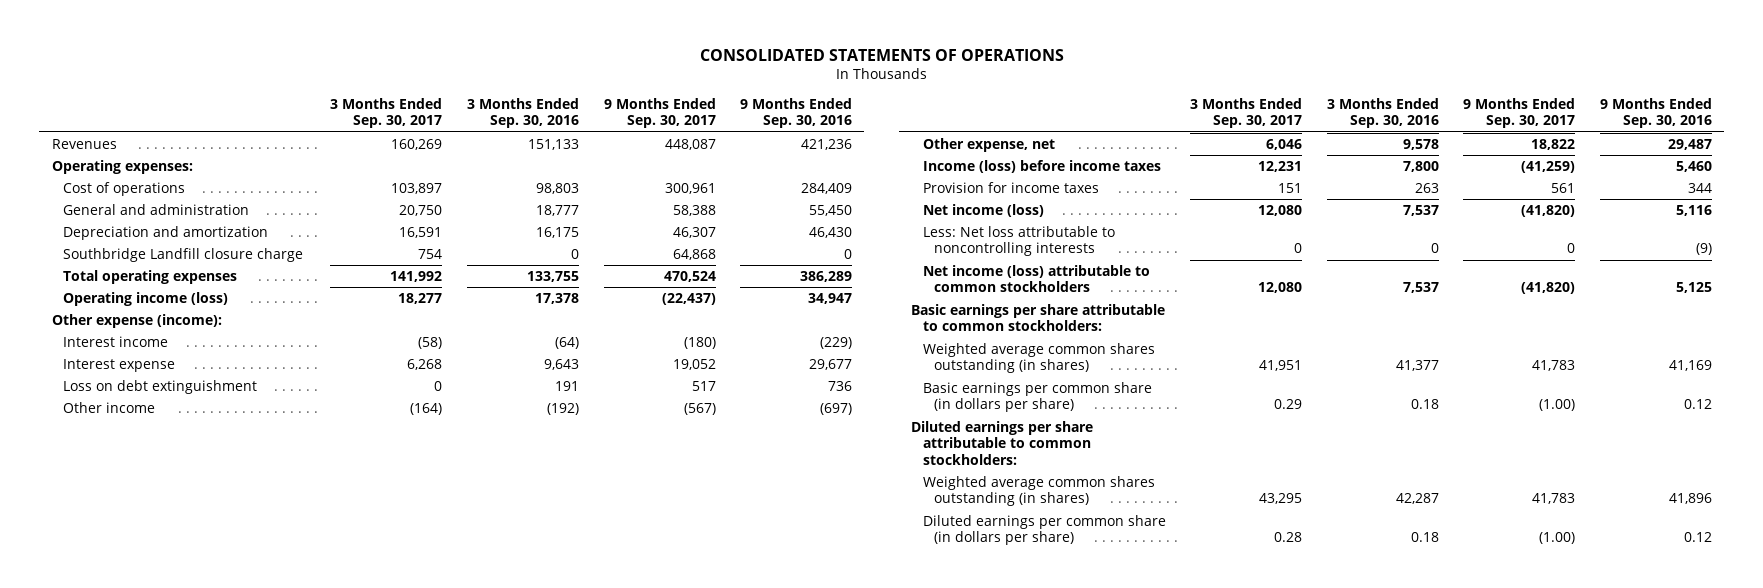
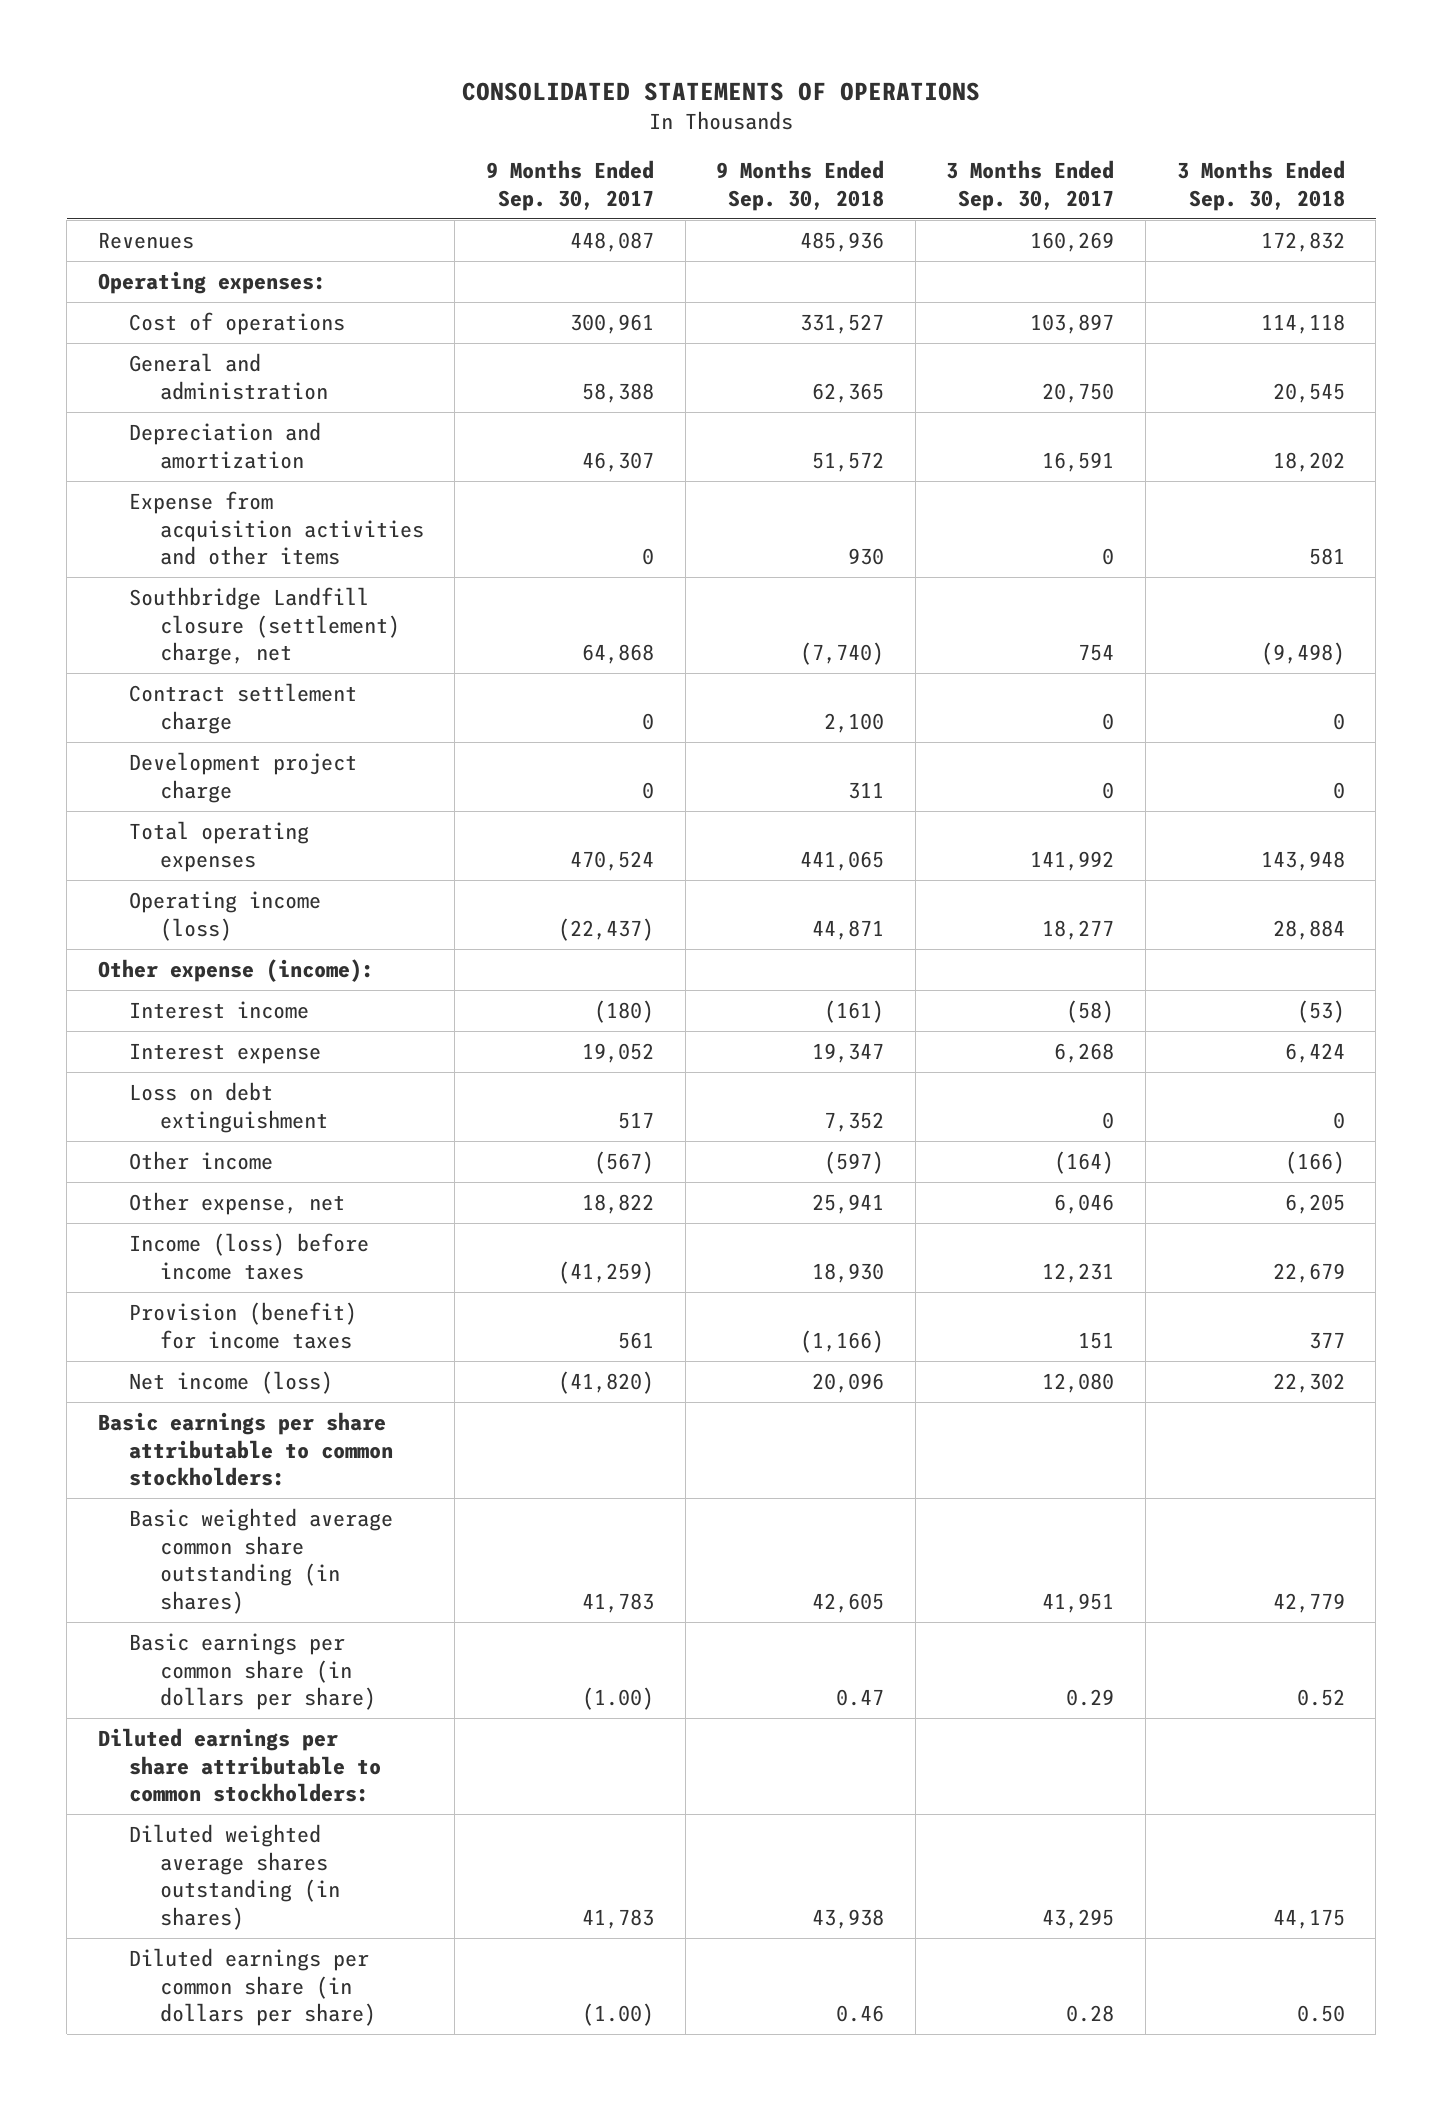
- | 3 Months Ended Sep. 30, 2017 | 3 Months Ended Sep. 30, 2016 | 9 Months Ended Sep. 30, 2017 | 9 Months Ended Sep. 30, 2016
+ | 9 Months Ended Sep. 30, 2017 | 9 Months Ended Sep. 30, 2018 | 3 Months Ended Sep. 30, 2017 | 3 Months Ended Sep. 30, 2018
- Southbridge Landfill closure charge | 754 | 0 | 64,868 | 0
+ Expense from acquisition activities and other items | 0 | 930 | 0 | 581
+ Southbridge Landfill closure (settlement) charge, net | 64,868 | (7,740) | 754 | (9,498)
+ Contract settlement charge | 0 | 2,100 | 0 | 0
+ Development project charge | 0 | 311 | 0 | 0
- Provision for income taxes | 151 | 263 | 561 | 344
+ Provision (benefit) for income taxes | 561 | (1,166) | 151 | 377
- Less: Net loss attributable to noncontrolling interests | 0 | 0 | 0 | (9)
- Net income (loss) attributable to common stockholders | 12,080 | 7,537 | (41,820) | 5,125
- Weighted average common shares outstanding (in shares) | 41,951 | 41,377 | 41,783 | 41,169
+ Basic weighted average common share outstanding (in shares) | 41,783 | 42,605 | 41,951 | 42,779
- Weighted average common shares outstanding (in shares) | 43,295 | 42,287 | 41,783 | 41,896
+ Diluted weighted average shares outstanding (in shares) | 41,783 | 43,938 | 43,295 | 44,175

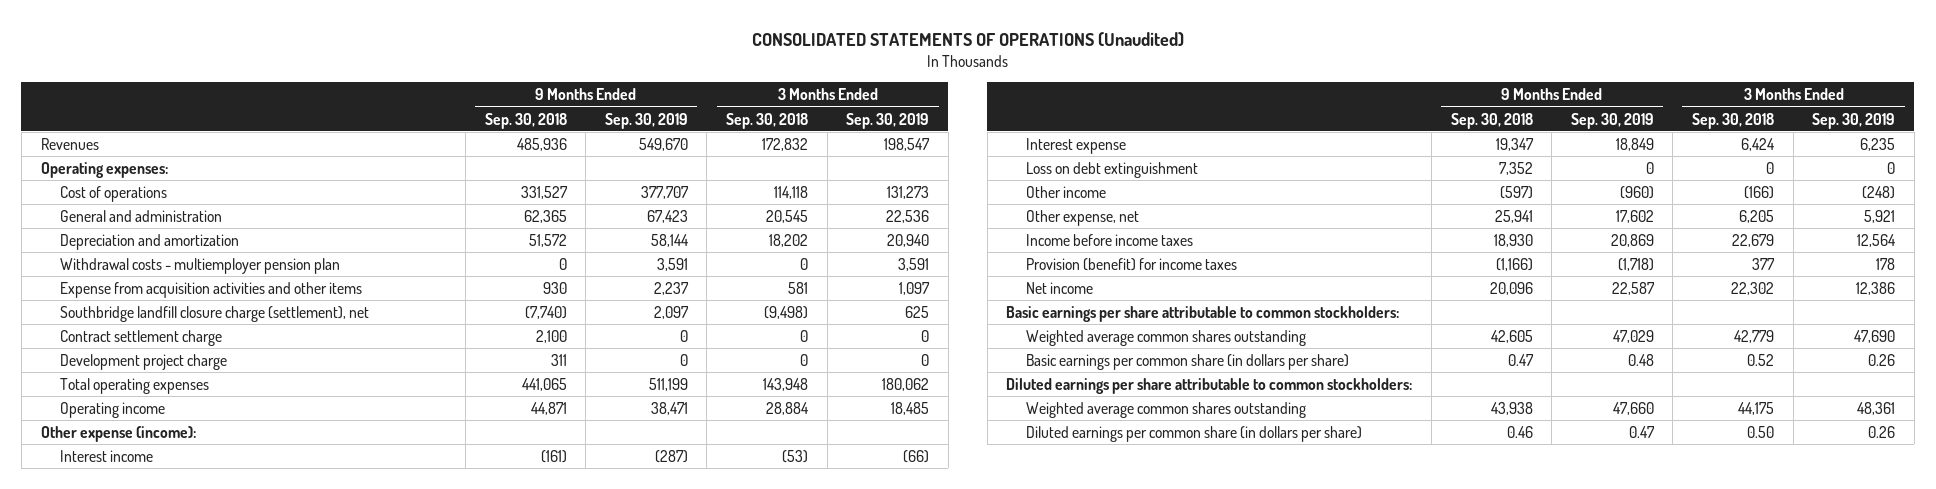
- CONSOLIDATED STATEMENTS OF OPERATIONS
+ CONSOLIDATED STATEMENTS OF OPERATIONS (Unaudited)
- | 9 Months Ended Sep. 30, 2017 | 9 Months Ended Sep. 30, 2018 | 3 Months Ended Sep. 30, 2017 | 3 Months Ended Sep. 30, 2018
+ | 9 Months Ended Sep. 30, 2018 | 9 Months Ended Sep. 30, 2019 | 3 Months Ended Sep. 30, 2018 | 3 Months Ended Sep. 30, 2019
+ Withdrawal costs - multiemployer pension plan | 0 | 3,591 | 0 | 3,591
- Southbridge Landfill closure (settlement) charge, net | 64,868 | (7,740) | 754 | (9,498)
+ Southbridge landfill closure charge (settlement), net | (7,740) | 2,097 | (9,498) | 625
- Operating income (loss) | (22,437) | 44,871 | 18,277 | 28,884
+ Operating income | 44,871 | 38,471 | 28,884 | 18,485
- Income (loss) before income taxes | (41,259) | 18,930 | 12,231 | 22,679
+ Income before income taxes | 18,930 | 20,869 | 22,679 | 12,564
- Net income (loss) | (41,820) | 20,096 | 12,080 | 22,302
+ Net income | 20,096 | 22,587 | 22,302 | 12,386
- Basic weighted average common share outstanding (in shares) | 41,783 | 42,605 | 41,951 | 42,779
+ Weighted average common shares outstanding | 42,605 | 47,029 | 42,779 | 47,690
- Diluted weighted average shares outstanding (in shares) | 41,783 | 43,938 | 43,295 | 44,175
+ Weighted average common shares outstanding | 43,938 | 47,660 | 44,175 | 48,361

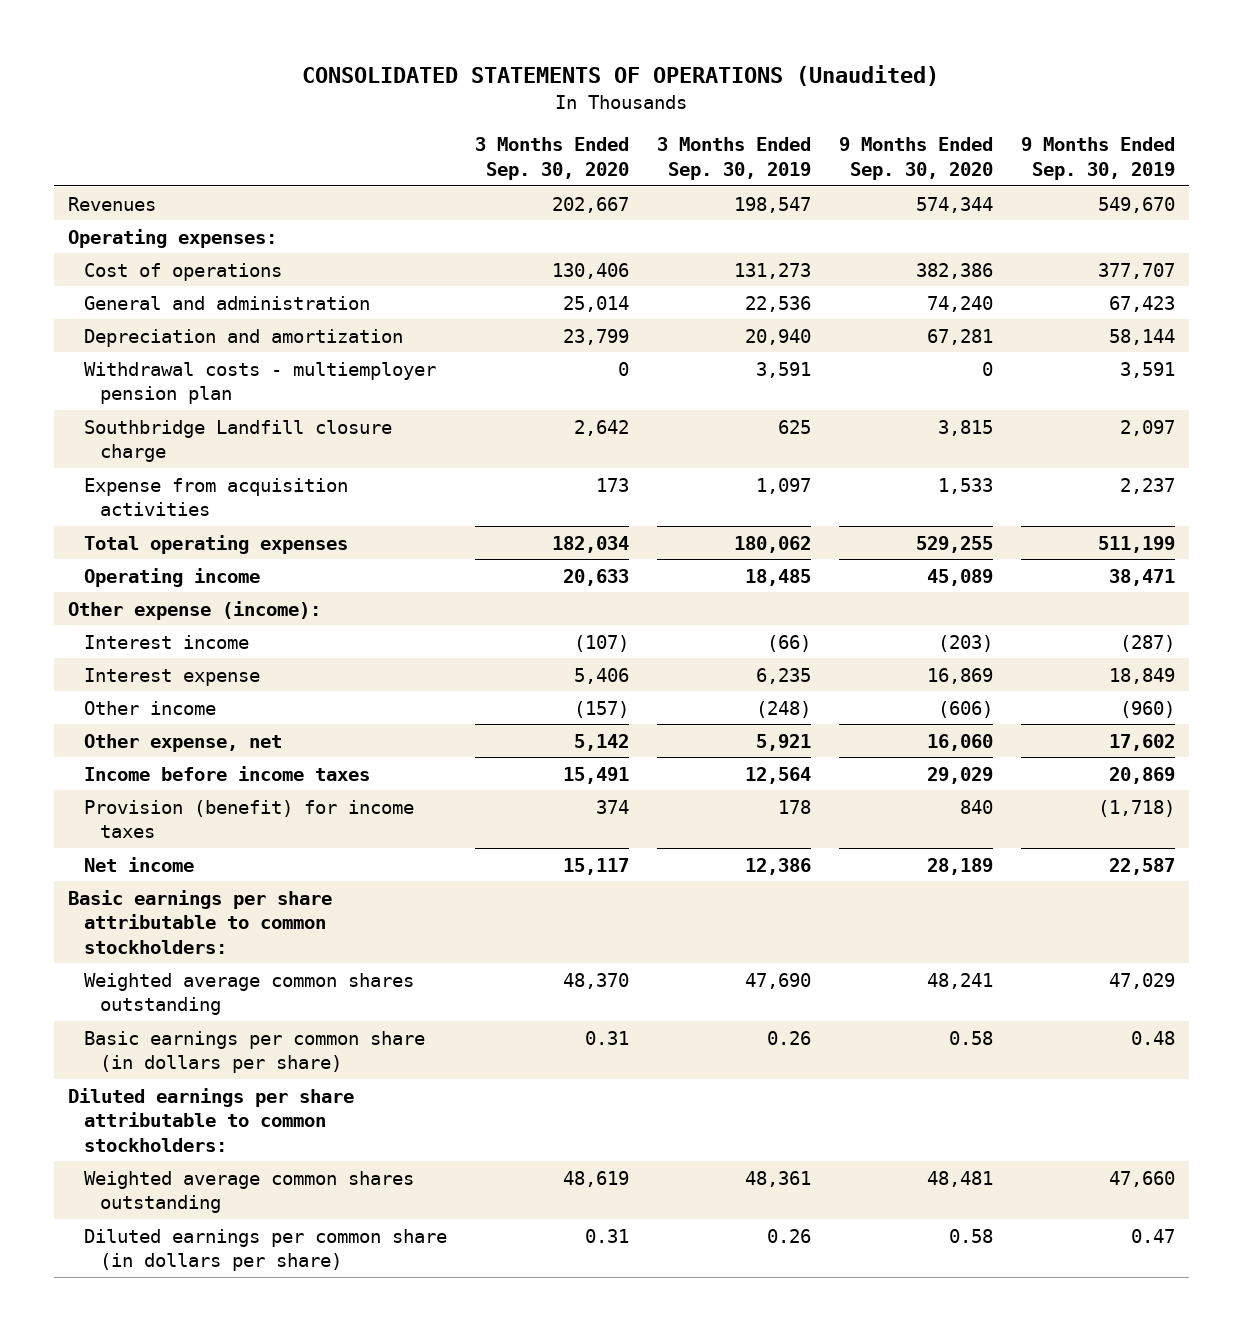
- | 9 Months Ended Sep. 30, 2018 | 9 Months Ended Sep. 30, 2019 | 3 Months Ended Sep. 30, 2018 | 3 Months Ended Sep. 30, 2019
+ | 3 Months Ended Sep. 30, 2020 | 3 Months Ended Sep. 30, 2019 | 9 Months Ended Sep. 30, 2020 | 9 Months Ended Sep. 30, 2019
- Expense from acquisition activities and other items | 930 | 2,237 | 581 | 1,097
- Southbridge landfill closure charge (settlement), net | (7,740) | 2,097 | (9,498) | 625
- Contract settlement charge | 2,100 | 0 | 0 | 0
- Development project charge | 311 | 0 | 0 | 0
+ Southbridge Landfill closure charge | 2,642 | 625 | 3,815 | 2,097
+ Expense from acquisition activities | 173 | 1,097 | 1,533 | 2,237
- Loss on debt extinguishment | 7,352 | 0 | 0 | 0

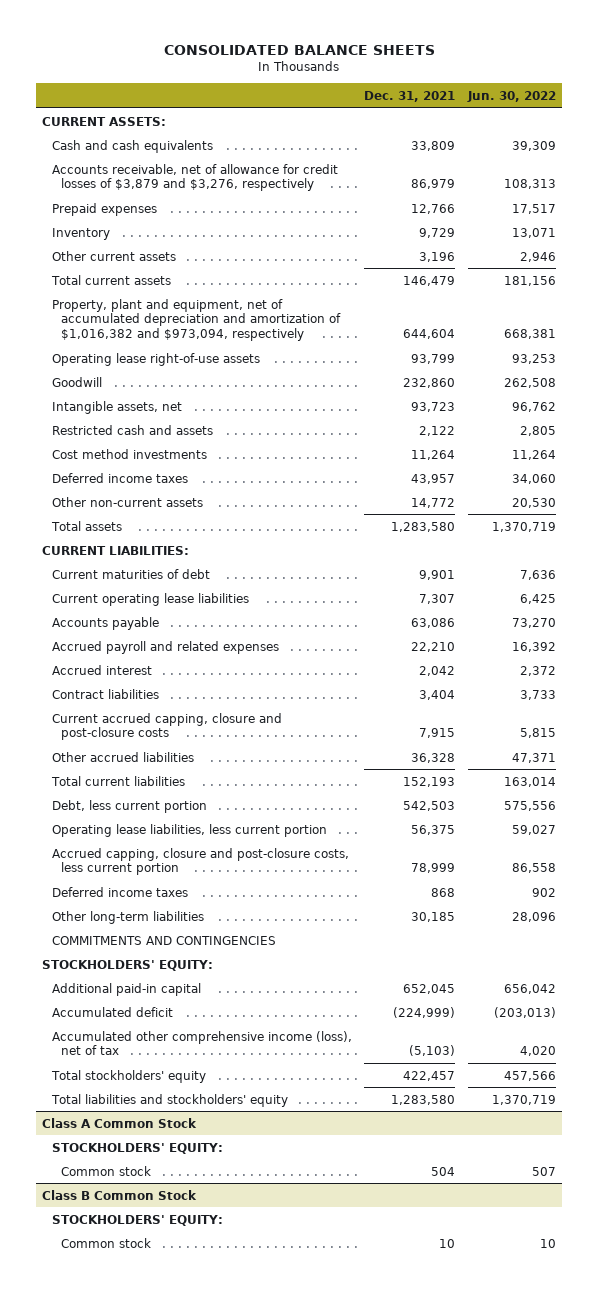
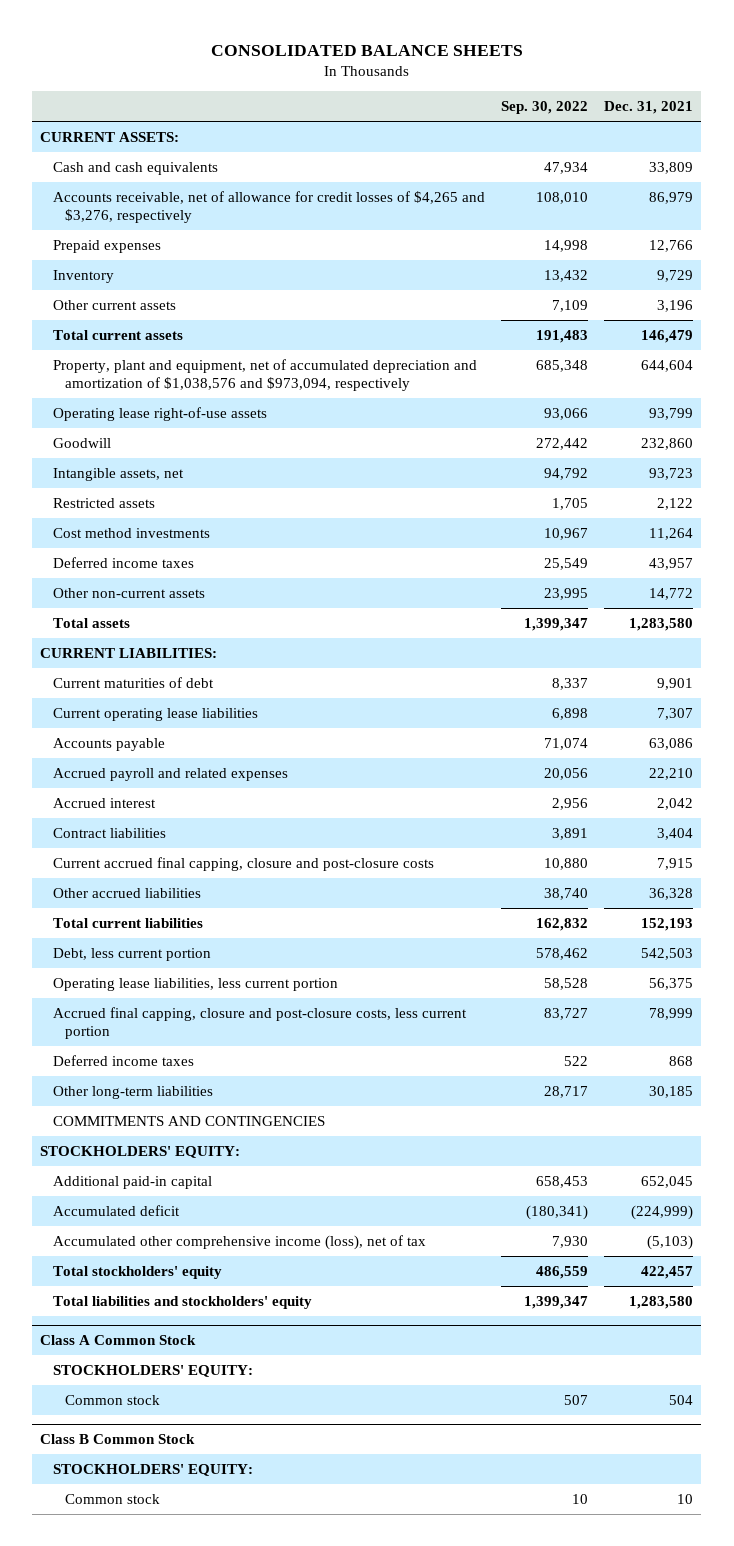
- | Dec. 31, 2021 | Jun. 30, 2022
+ | Sep. 30, 2022 | Dec. 31, 2021
- Accounts receivable, net of allowance for credit losses of $3,879 and $3,276, respectively | 86,979 | 108,313
+ Accounts receivable, net of allowance for credit losses of $4,265 and $3,276, respectively | 108,010 | 86,979
- Property, plant and equipment, net of accumulated depreciation and amortization of $1,016,382 and $973,094, respectively | 644,604 | 668,381
+ Property, plant and equipment, net of accumulated depreciation and amortization of $1,038,576 and $973,094, respectively | 685,348 | 644,604
- Restricted cash and assets | 2,122 | 2,805
+ Restricted assets | 1,705 | 2,122
- Current accrued capping, closure and post-closure costs | 7,915 | 5,815
+ Current accrued final capping, closure and post-closure costs | 10,880 | 7,915
- Accrued capping, closure and post-closure costs, less current portion | 78,999 | 86,558
+ Accrued final capping, closure and post-closure costs, less current portion | 83,727 | 78,999

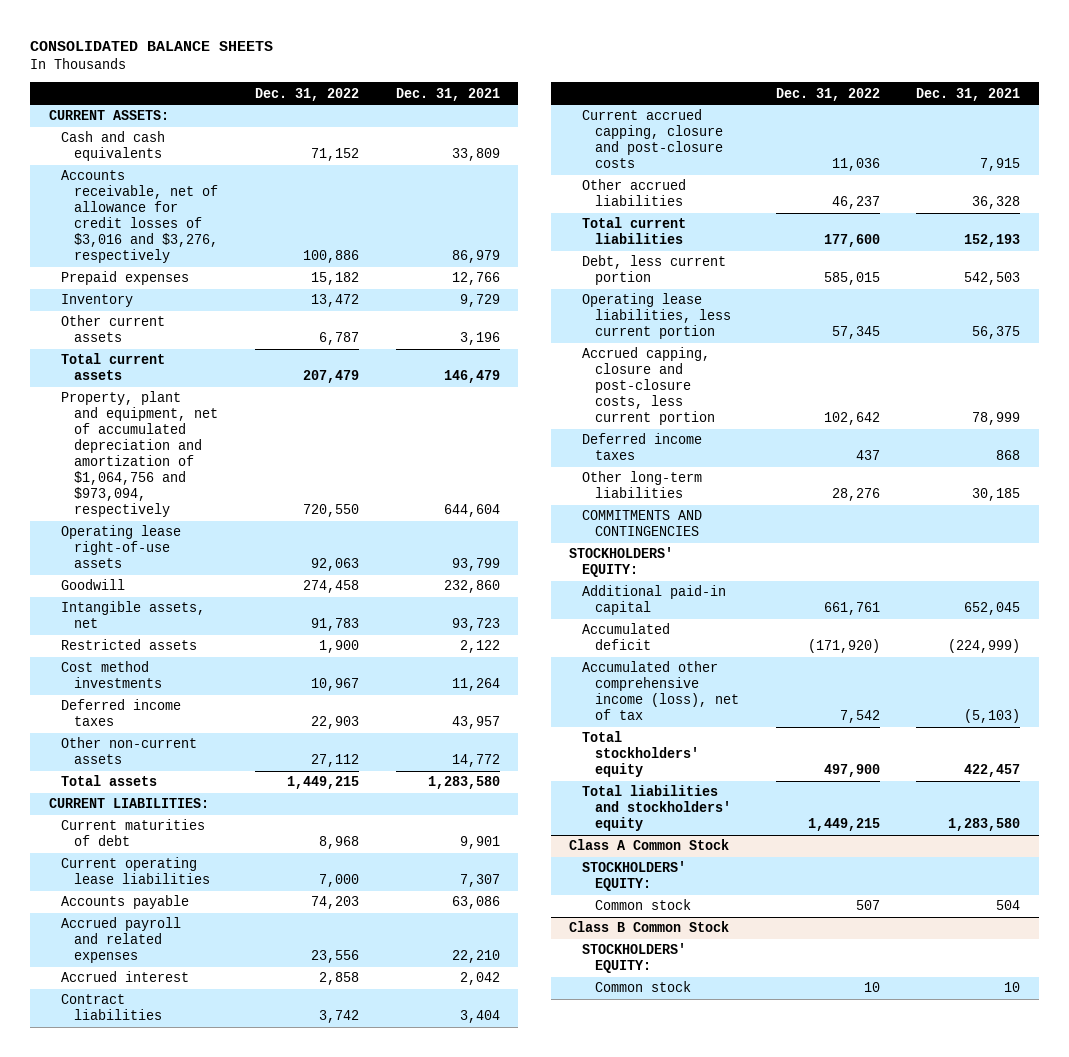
- | Sep. 30, 2022 | Dec. 31, 2021
+ | Dec. 31, 2022 | Dec. 31, 2021
- Accounts receivable, net of allowance for credit losses of $4,265 and $3,276, respectively | 108,010 | 86,979
+ Accounts receivable, net of allowance for credit losses of $3,016 and $3,276, respectively | 100,886 | 86,979
- Property, plant and equipment, net of accumulated depreciation and amortization of $1,038,576 and $973,094, respectively | 685,348 | 644,604
+ Property, plant and equipment, net of accumulated depreciation and amortization of $1,064,756 and $973,094, respectively | 720,550 | 644,604
- Current accrued final capping, closure and post-closure costs | 10,880 | 7,915
+ Current accrued capping, closure and post-closure costs | 11,036 | 7,915
- Accrued final capping, closure and post-closure costs, less current portion | 83,727 | 78,999
+ Accrued capping, closure and post-closure costs, less current portion | 102,642 | 78,999

